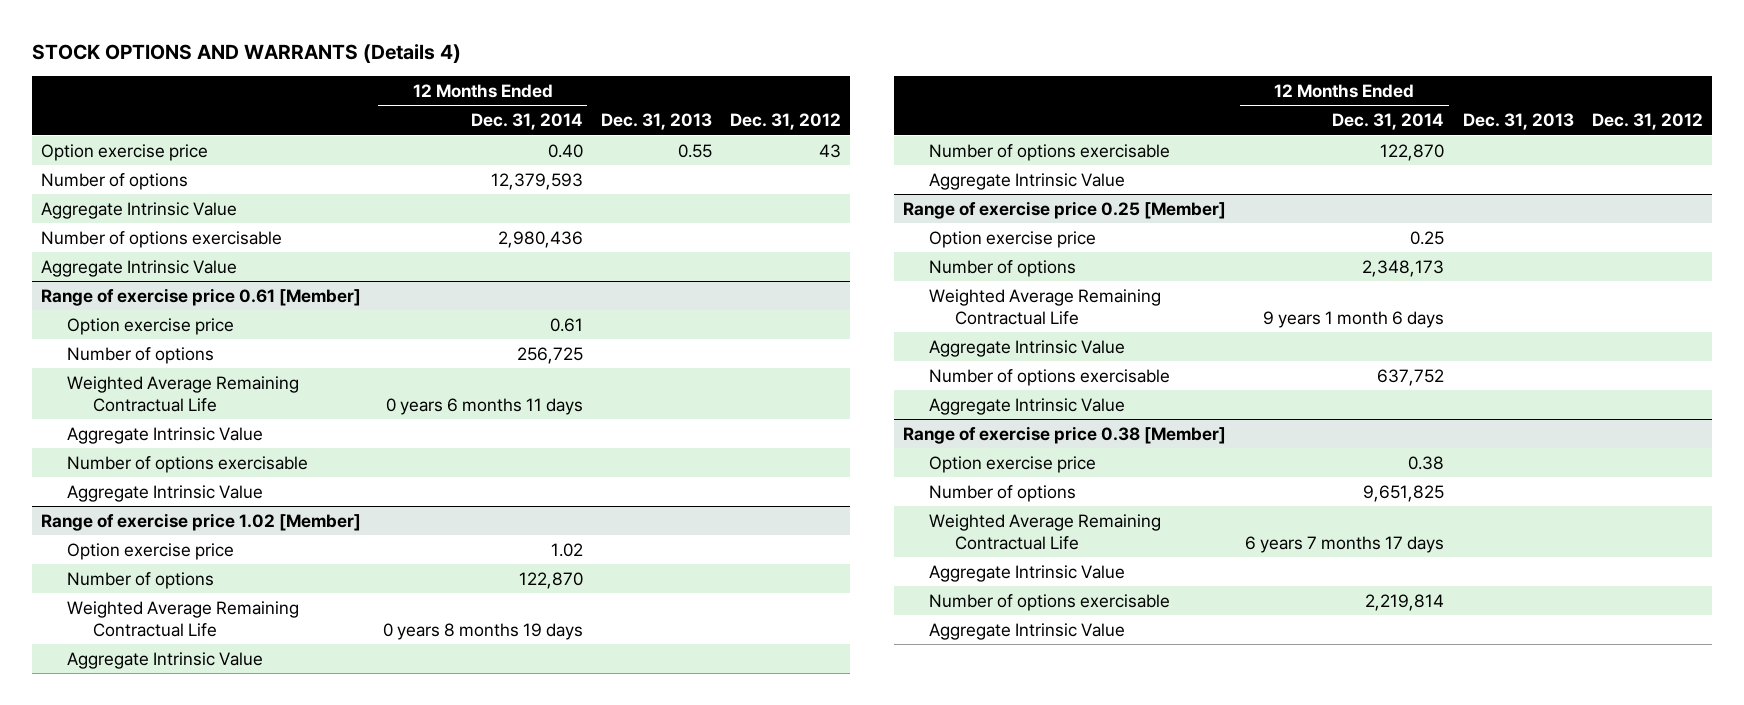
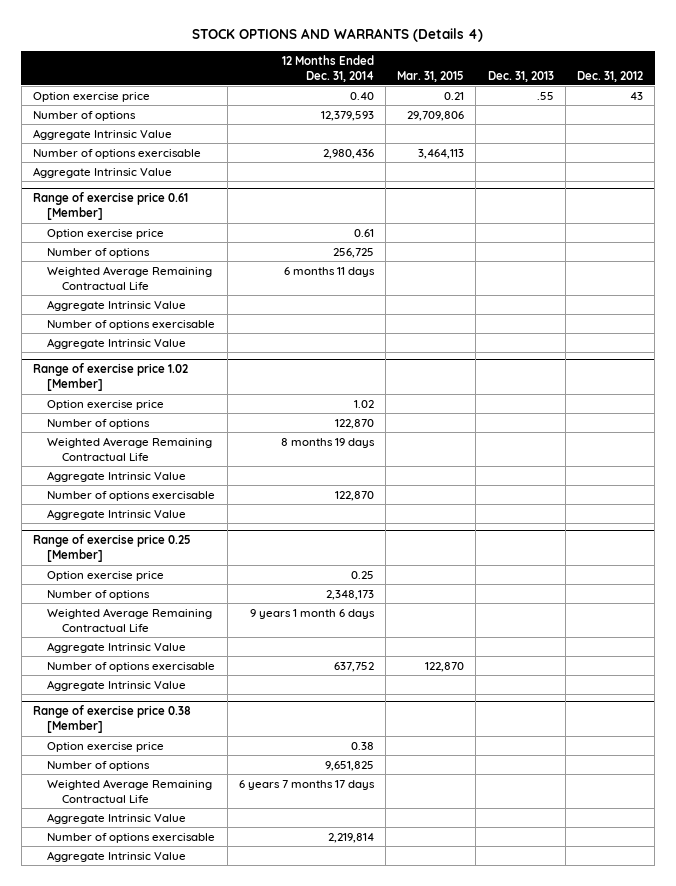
- | 12 Months Ended Dec. 31, 2014 | Dec. 31, 2013 | Dec. 31, 2012
+ | 12 Months Ended Dec. 31, 2014 | Mar. 31, 2015 | Dec. 31, 2013 | Dec. 31, 2012
- Option exercise price | 0.40 | 0.55 | 43
+ Option exercise price | 0.40 | 0.21 | .55 | 43
@ Range of exercise price 0.61 [Member]
- Weighted Average Remaining Contractual Life | 0 years 6 months 11 days | |
+ Weighted Average Remaining Contractual Life | 6 months 11 days | | |
@ Range of exercise price 1.02 [Member]
- Weighted Average Remaining Contractual Life | 0 years 8 months 19 days | |
+ Weighted Average Remaining Contractual Life | 8 months 19 days | | |

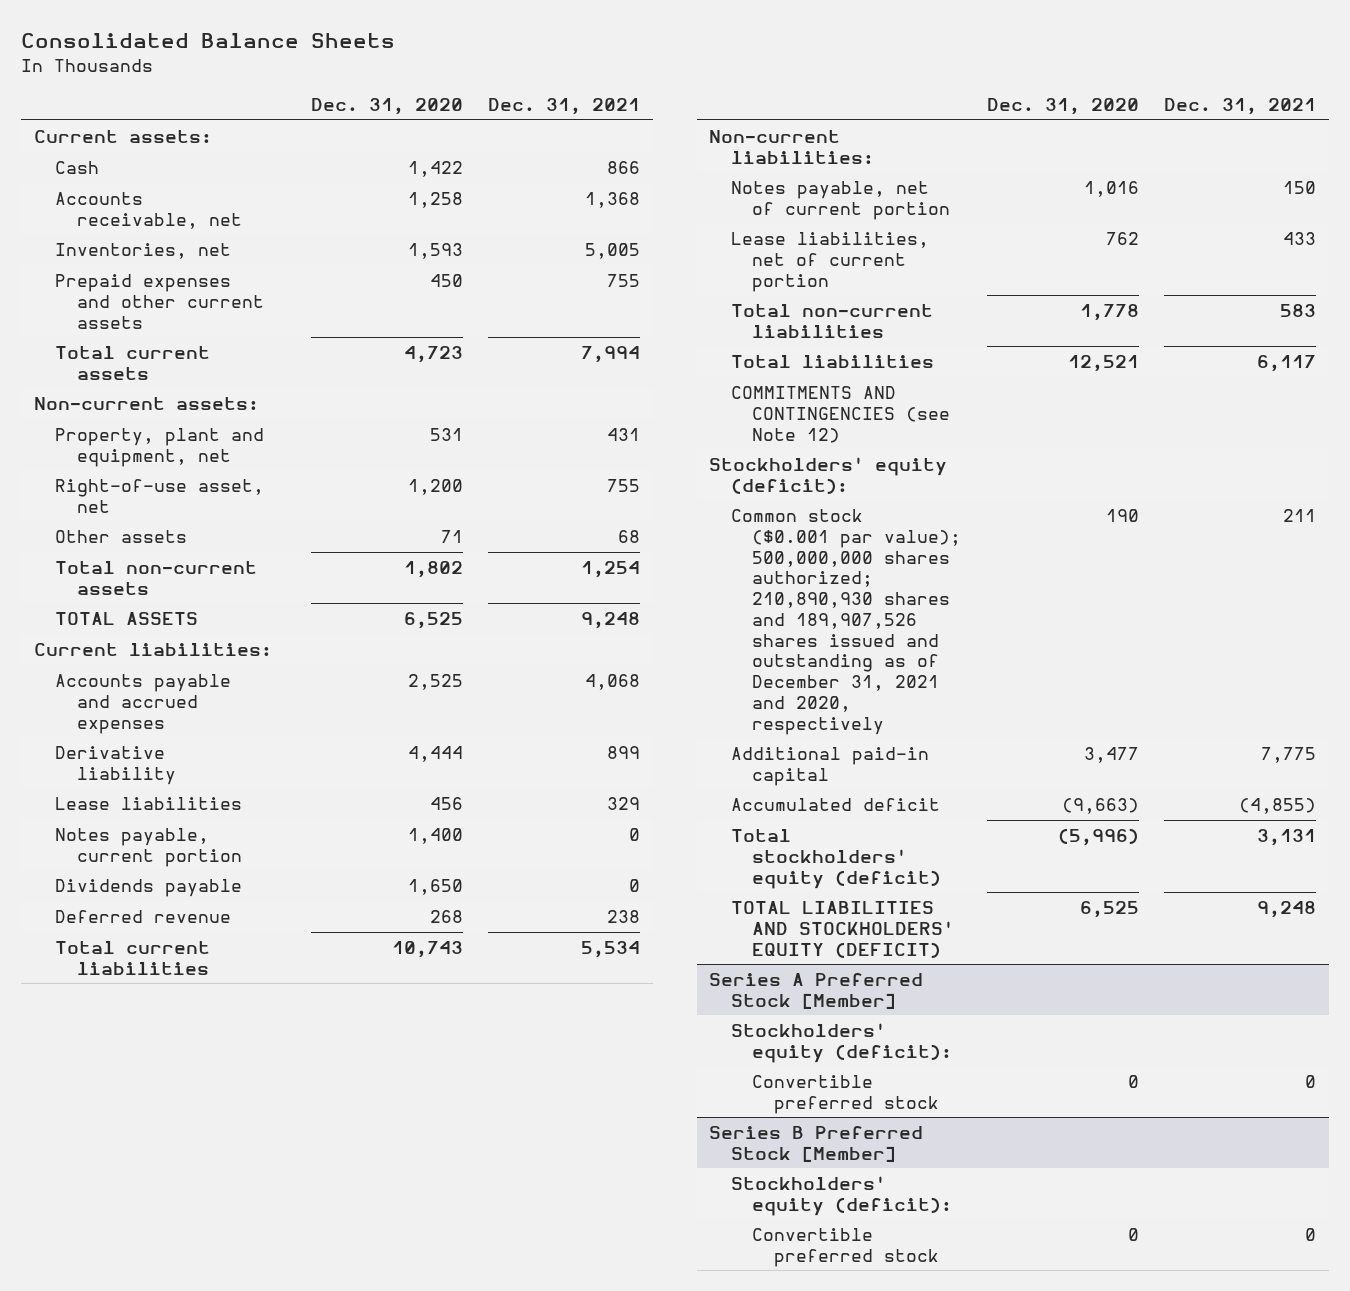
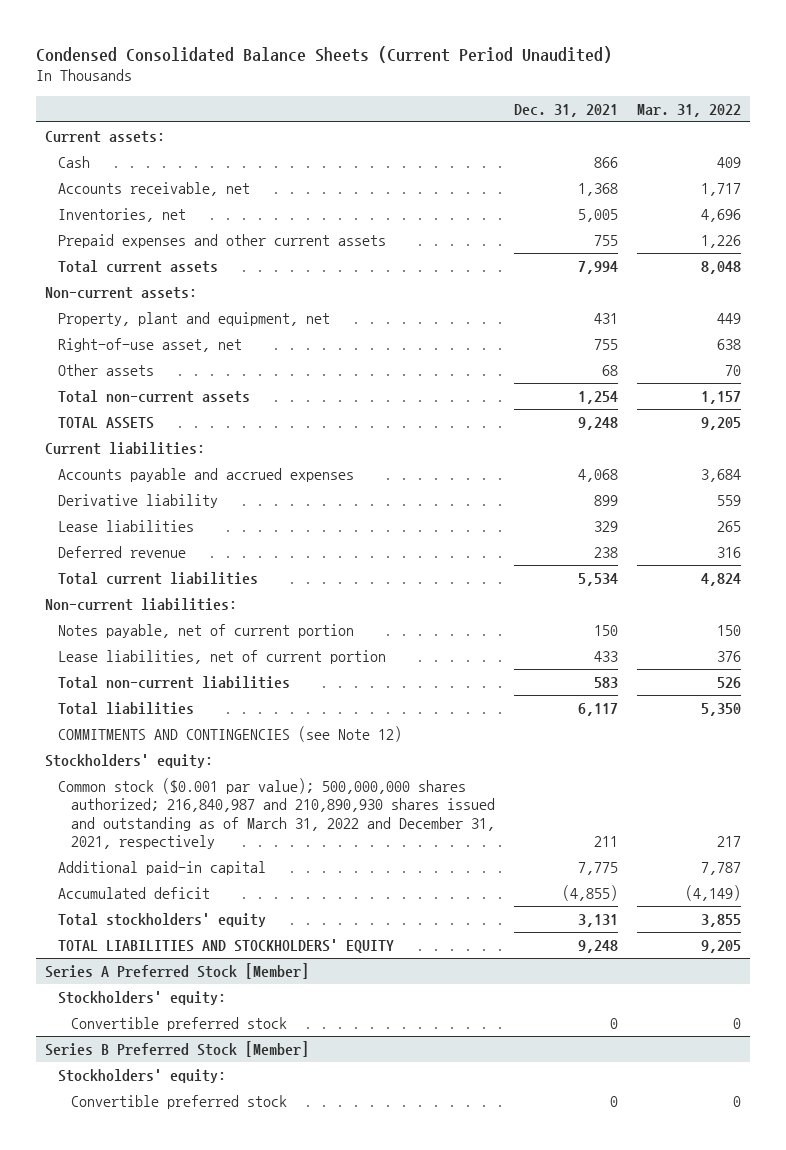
- Consolidated Balance Sheets
+ Condensed Consolidated Balance Sheets (Current Period Unaudited)
- | Dec. 31, 2020 | Dec. 31, 2021
+ | Dec. 31, 2021 | Mar. 31, 2022
- Notes payable, current portion | 1,400 | 0
- Dividends payable | 1,650 | 0
- Stockholders' equity (deficit):
- Common stock ($0.001 par value); 500,000,000 shares authorized; 210,890,930 shares and 189,907,526 shares issued and outstanding as of December 31, 2021 and 2020, respectively | 190 | 211
+ Stockholders' equity:
+ Common stock ($0.001 par value); 500,000,000 shares authorized; 216,840,987 and 210,890,930 shares issued and outstanding as of March 31, 2022 and December 31, 2021, respectively | 211 | 217
- Total stockholders' equity (deficit) | (5,996) | 3,131
- TOTAL LIABILITIES AND STOCKHOLDERS' EQUITY (DEFICIT) | 6,525 | 9,248
+ Total stockholders' equity | 3,131 | 3,855
+ TOTAL LIABILITIES AND STOCKHOLDERS' EQUITY | 9,248 | 9,205
@ Series A Preferred Stock [Member]
- Stockholders' equity (deficit):
+ Stockholders' equity:
@ Series B Preferred Stock [Member]
- Stockholders' equity (deficit):
+ Stockholders' equity:

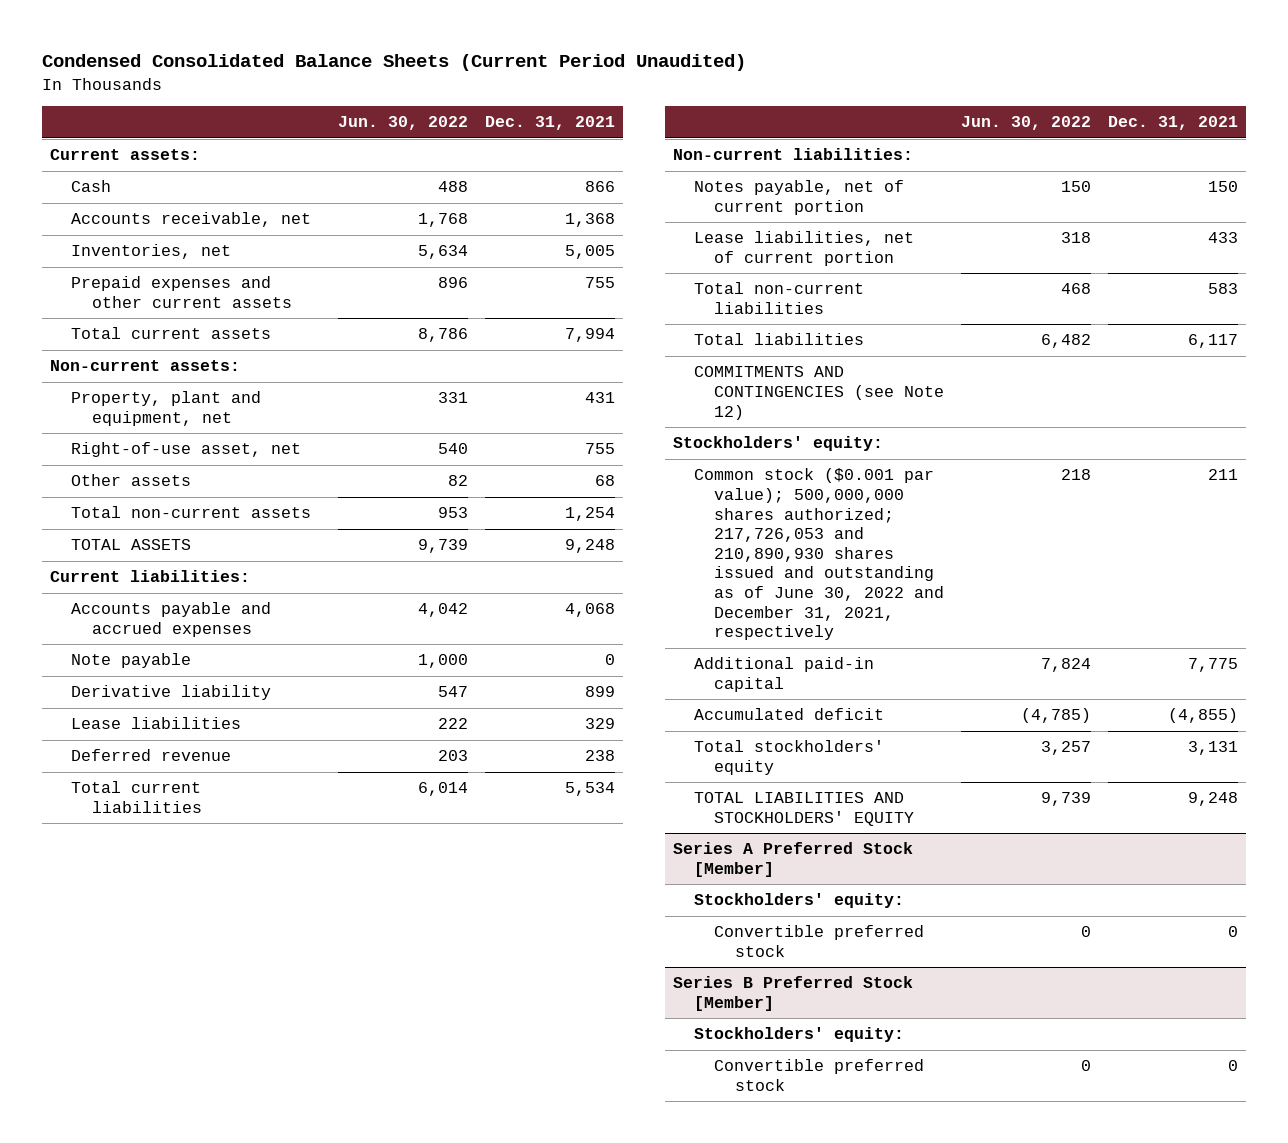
- | Dec. 31, 2021 | Mar. 31, 2022
+ | Jun. 30, 2022 | Dec. 31, 2021
+ Note payable | 1,000 | 0
- Common stock ($0.001 par value); 500,000,000 shares authorized; 216,840,987 and 210,890,930 shares issued and outstanding as of March 31, 2022 and December 31, 2021, respectively | 211 | 217
+ Common stock ($0.001 par value); 500,000,000 shares authorized; 217,726,053 and 210,890,930 shares issued and outstanding as of June 30, 2022 and December 31, 2021, respectively | 218 | 211

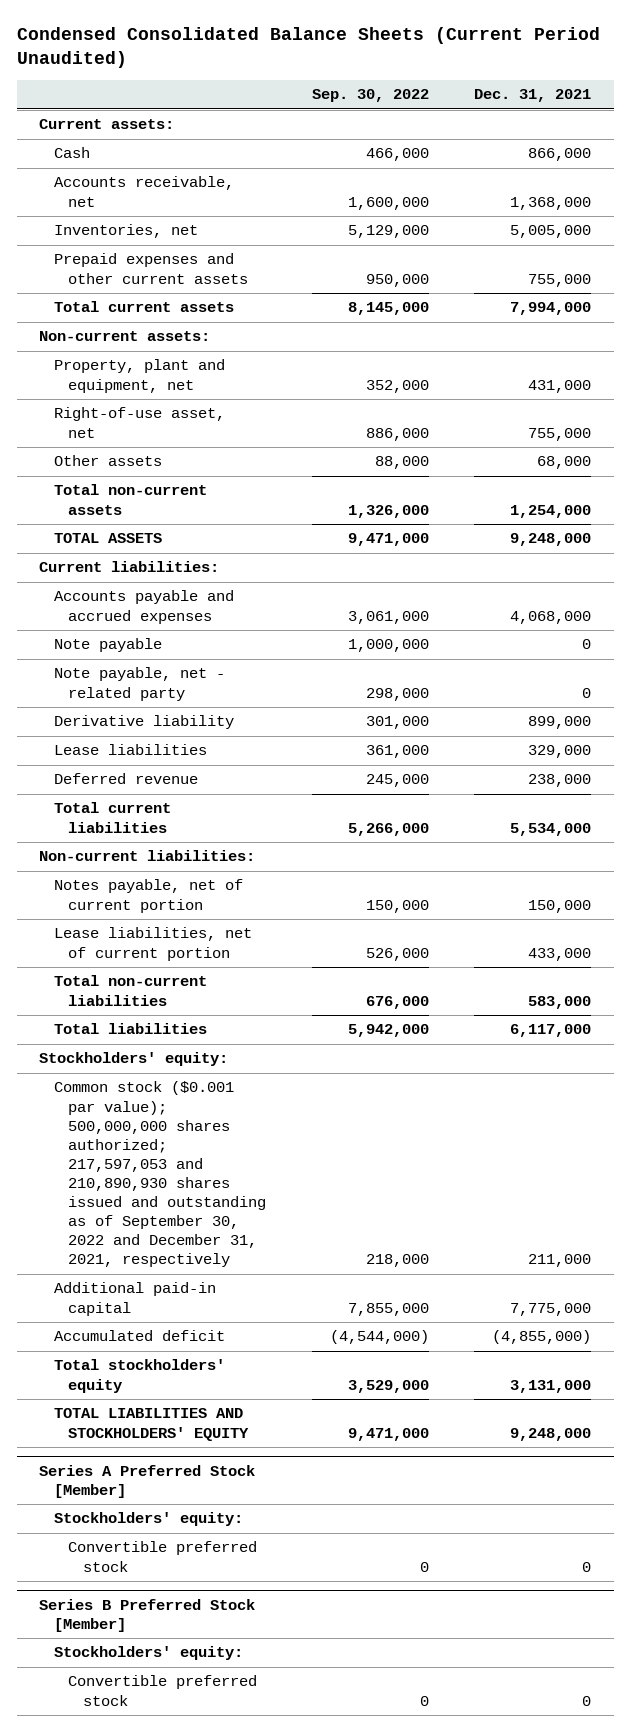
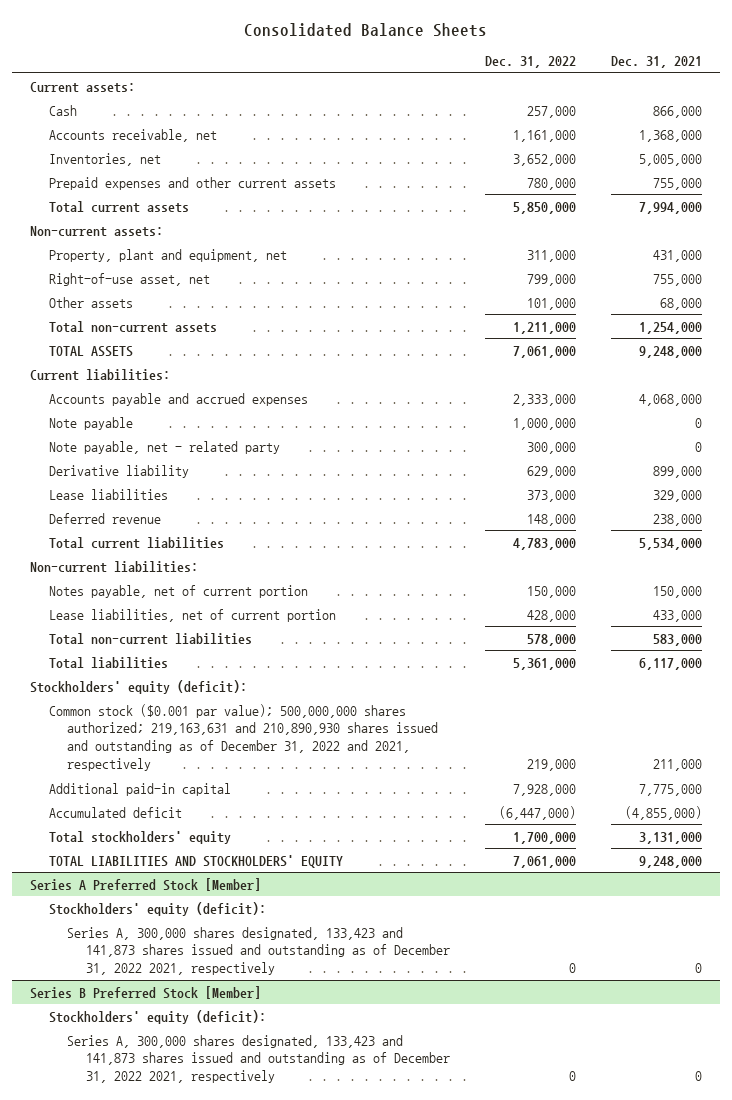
- Condensed Consolidated Balance Sheets (Current Period Unaudited)
+ Consolidated Balance Sheets
- | Sep. 30, 2022 | Dec. 31, 2021
+ | Dec. 31, 2022 | Dec. 31, 2021
- Stockholders' equity:
- Common stock ($0.001 par value); 500,000,000 shares authorized; 217,597,053 and 210,890,930 shares issued and outstanding as of September 30, 2022 and December 31, 2021, respectively | 218,000 | 211,000
+ Stockholders' equity (deficit):
+ Common stock ($0.001 par value); 500,000,000 shares authorized; 219,163,631 and 210,890,930 shares issued and outstanding as of December 31, 2022 and 2021, respectively | 219,000 | 211,000
@ Series A Preferred Stock [Member]
- Stockholders' equity:
- Convertible preferred stock | 0 | 0
+ Stockholders' equity (deficit):
+ Series A, 300,000 shares designated, 133,423 and 141,873 shares issued and outstanding as of December 31, 2022 2021, respectively | 0 | 0
@ Series B Preferred Stock [Member]
- Stockholders' equity:
- Convertible preferred stock | 0 | 0
+ Stockholders' equity (deficit):
+ Series A, 300,000 shares designated, 133,423 and 141,873 shares issued and outstanding as of December 31, 2022 2021, respectively | 0 | 0

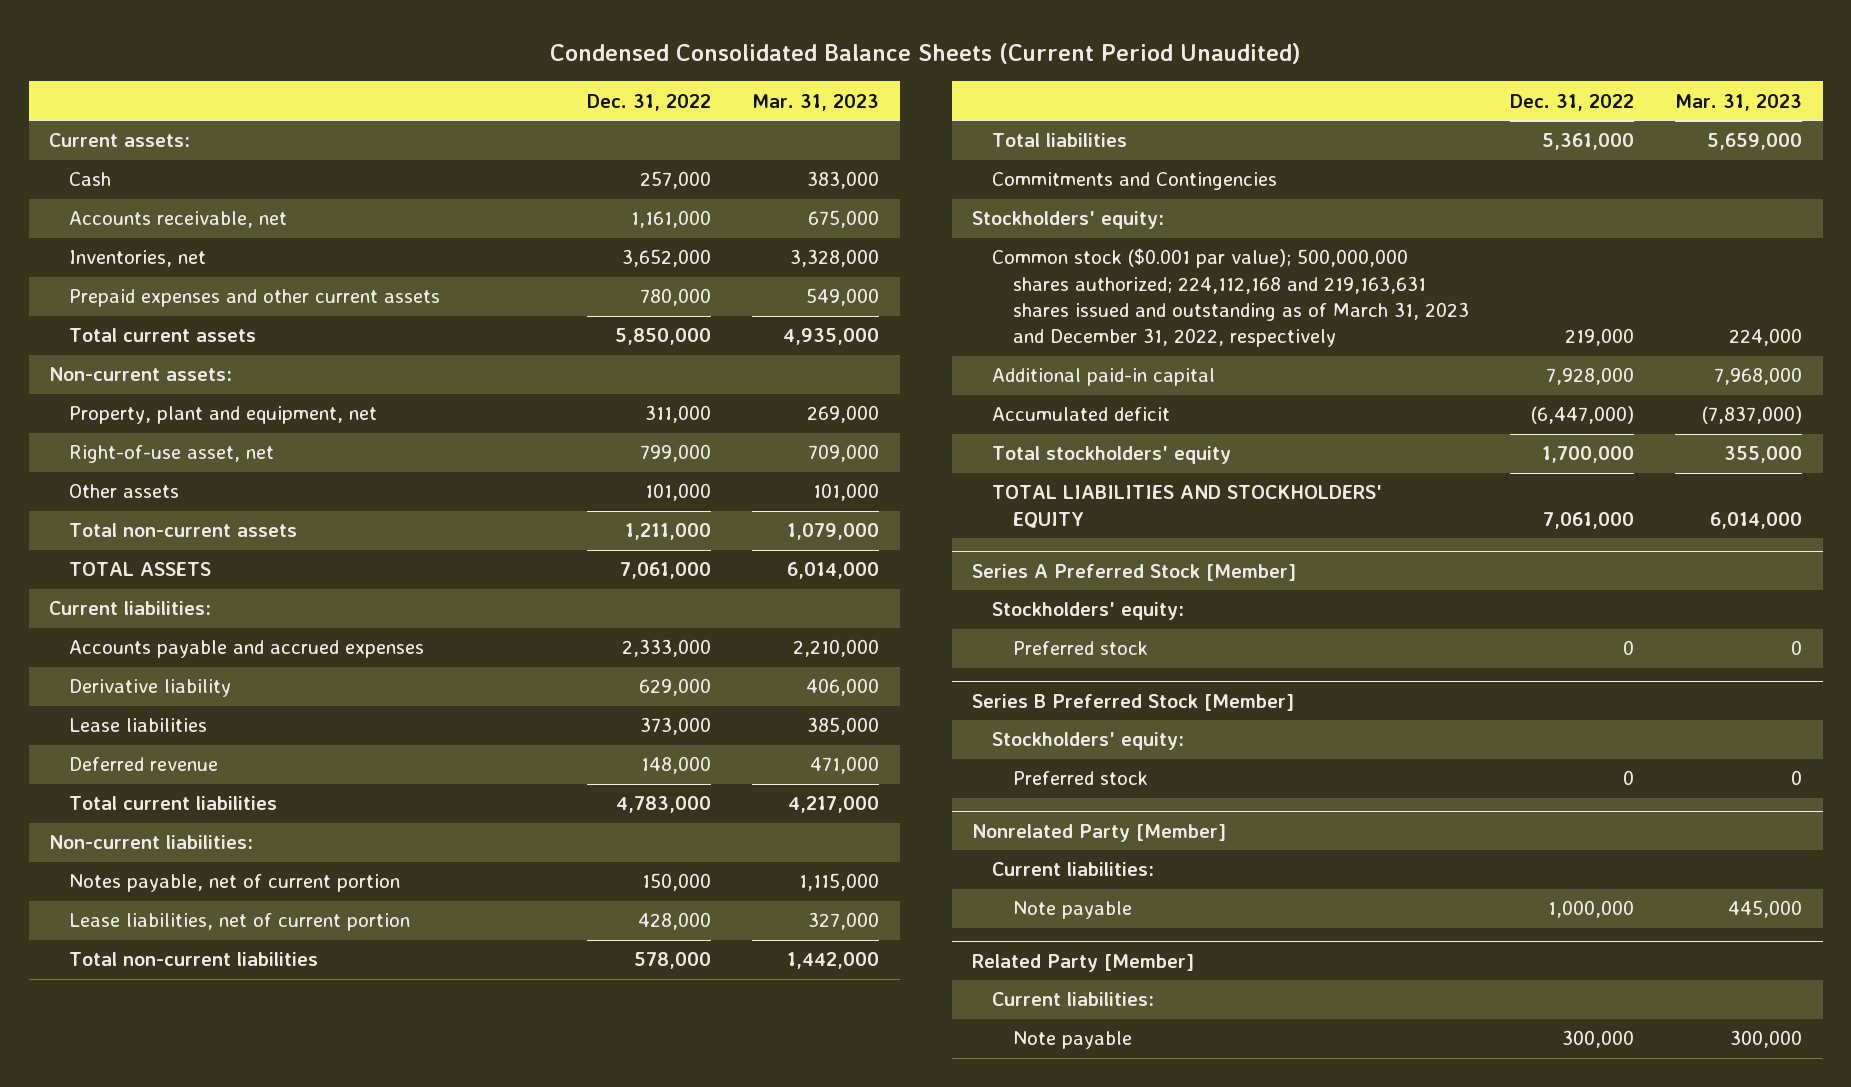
- Consolidated Balance Sheets
+ Condensed Consolidated Balance Sheets (Current Period Unaudited)
- | Dec. 31, 2022 | Dec. 31, 2021
+ | Dec. 31, 2022 | Mar. 31, 2023
- Note payable | 1,000,000 | 0
- Note payable, net - related party | 300,000 | 0
- Stockholders' equity (deficit):
- Common stock ($0.001 par value); 500,000,000 shares authorized; 219,163,631 and 210,890,930 shares issued and outstanding as of December 31, 2022 and 2021, respectively | 219,000 | 211,000
+ Commitments and Contingencies
+ Stockholders' equity:
+ Common stock ($0.001 par value); 500,000,000 shares authorized; 224,112,168 and 219,163,631 shares issued and outstanding as of March 31, 2023 and December 31, 2022, respectively | 219,000 | 224,000
@ Series A Preferred Stock [Member]
- Stockholders' equity (deficit):
- Series A, 300,000 shares designated, 133,423 and 141,873 shares issued and outstanding as of December 31, 2022 2021, respectively | 0 | 0
+ Stockholders' equity:
+ Preferred stock | 0 | 0
@ Series B Preferred Stock [Member]
- Stockholders' equity (deficit):
- Series A, 300,000 shares designated, 133,423 and 141,873 shares issued and outstanding as of December 31, 2022 2021, respectively | 0 | 0
+ Stockholders' equity:
+ Preferred stock | 0 | 0
+ Nonrelated Party [Member]
+ Current liabilities:
+ Note payable | 1,000,000 | 445,000
+ Related Party [Member]
+ Current liabilities:
+ Note payable | 300,000 | 300,000

